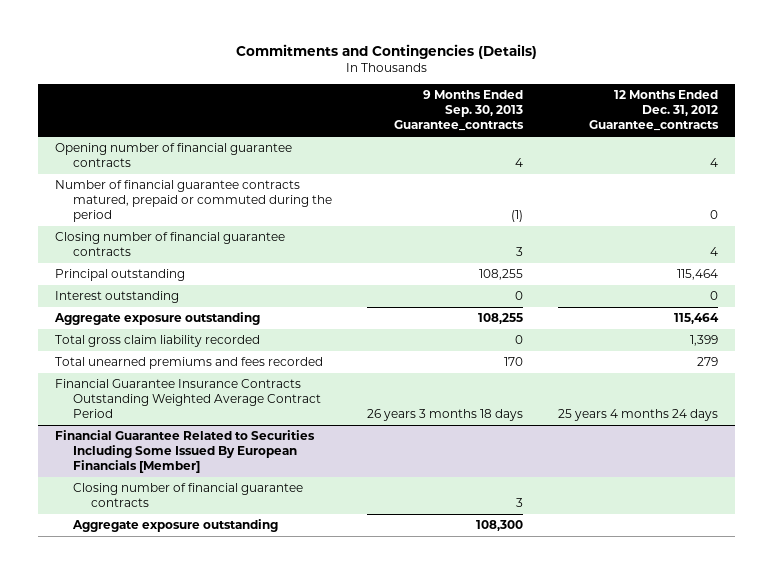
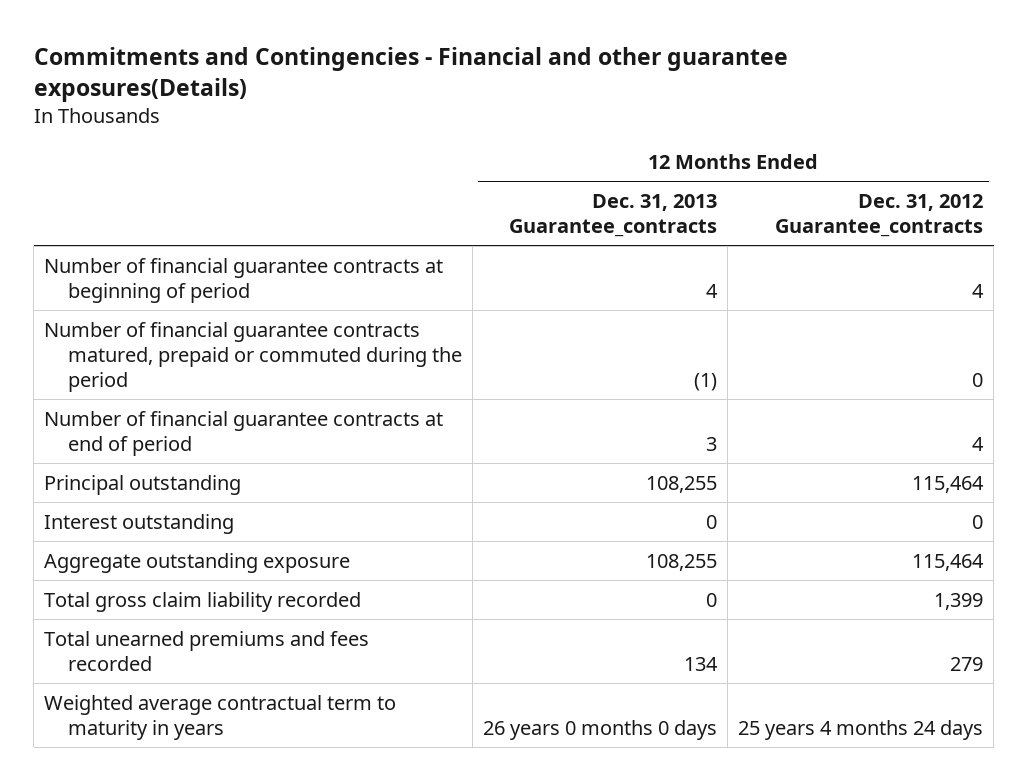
- Commitments and Contingencies (Details)
+ Commitments and Contingencies - Financial and other guarantee exposures(Details)
- | 9 Months Ended Sep. 30, 2013 Guarantee_contracts | 12 Months Ended Dec. 31, 2012 Guarantee_contracts
+ | 12 Months Ended Dec. 31, 2013 Guarantee_contracts | 12 Months Ended Dec. 31, 2012 Guarantee_contracts
- Opening number of financial guarantee contracts | 4 | 4
+ Number of financial guarantee contracts at beginning of period | 4 | 4
- Closing number of financial guarantee contracts | 3 | 4
+ Number of financial guarantee contracts at end of period | 3 | 4
- Aggregate exposure outstanding | 108,255 | 115,464
+ Aggregate outstanding exposure | 108,255 | 115,464
- Financial Guarantee Insurance Contracts Outstanding Weighted Average Contract Period | 26 years 3 months 18 days | 25 years 4 months 24 days
- Financial Guarantee Related to Securities Including Some Issued By European Financials [Member]
- Closing number of financial guarantee contracts | 3 |
- Aggregate exposure outstanding | 108,300 |
+ Weighted average contractual term to maturity in years | 26 years 0 months 0 days | 25 years 4 months 24 days

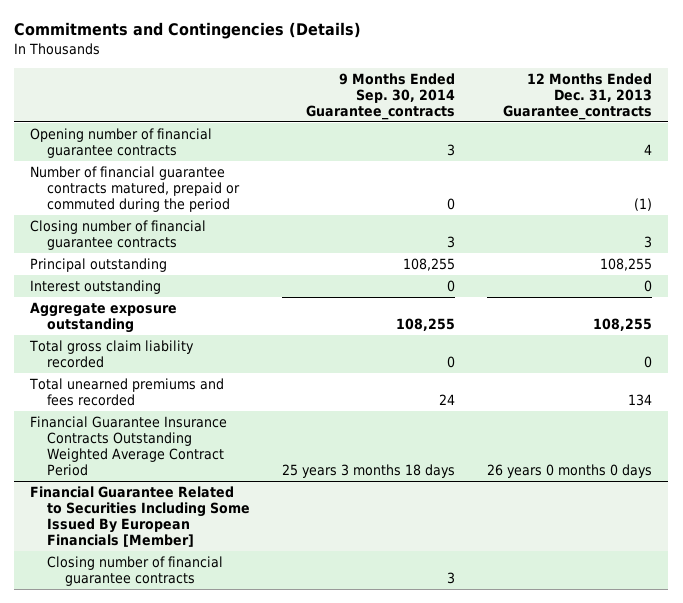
- Commitments and Contingencies - Financial and other guarantee exposures(Details)
+ Commitments and Contingencies (Details)
- | 12 Months Ended Dec. 31, 2013 Guarantee_contracts | 12 Months Ended Dec. 31, 2012 Guarantee_contracts
+ | 9 Months Ended Sep. 30, 2014 Guarantee_contracts | 12 Months Ended Dec. 31, 2013 Guarantee_contracts
- Number of financial guarantee contracts at beginning of period | 4 | 4
+ Opening number of financial guarantee contracts | 3 | 4
- Number of financial guarantee contracts at end of period | 3 | 4
+ Closing number of financial guarantee contracts | 3 | 3
- Aggregate outstanding exposure | 108,255 | 115,464
+ Aggregate exposure outstanding | 108,255 | 108,255
- Weighted average contractual term to maturity in years | 26 years 0 months 0 days | 25 years 4 months 24 days
+ Financial Guarantee Insurance Contracts Outstanding Weighted Average Contract Period | 25 years 3 months 18 days | 26 years 0 months 0 days
+ Financial Guarantee Related to Securities Including Some Issued By European Financials [Member]
+ Closing number of financial guarantee contracts | 3 |

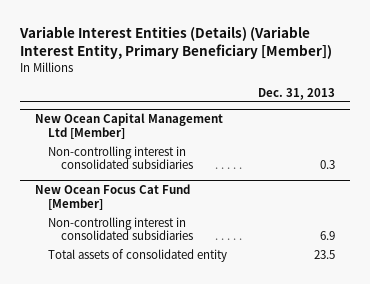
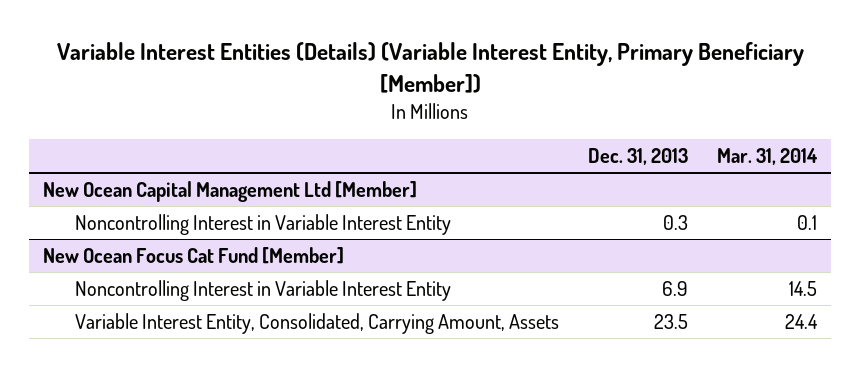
- | Dec. 31, 2013
+ | Dec. 31, 2013 | Mar. 31, 2014
@ New Ocean Capital Management Ltd [Member]
- Non-controlling interest in consolidated subsidiaries | 0.3
+ Noncontrolling Interest in Variable Interest Entity | 0.3 | 0.1
@ New Ocean Focus Cat Fund [Member]
- Non-controlling interest in consolidated subsidiaries | 6.9
- Total assets of consolidated entity | 23.5
+ Noncontrolling Interest in Variable Interest Entity | 6.9 | 14.5
+ Variable Interest Entity, Consolidated, Carrying Amount, Assets | 23.5 | 24.4

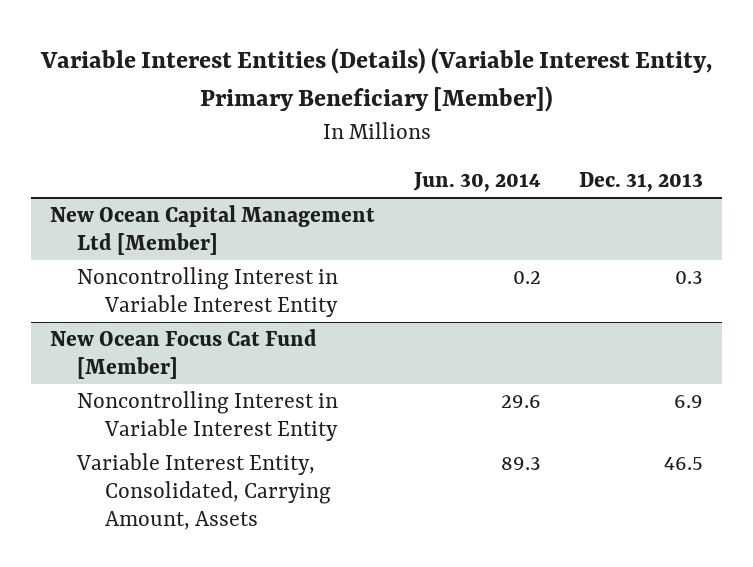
- | Dec. 31, 2013 | Mar. 31, 2014
+ | Jun. 30, 2014 | Dec. 31, 2013
@ New Ocean Focus Cat Fund [Member]
- Variable Interest Entity, Consolidated, Carrying Amount, Assets | 23.5 | 24.4
+ Variable Interest Entity, Consolidated, Carrying Amount, Assets | 89.3 | 46.5

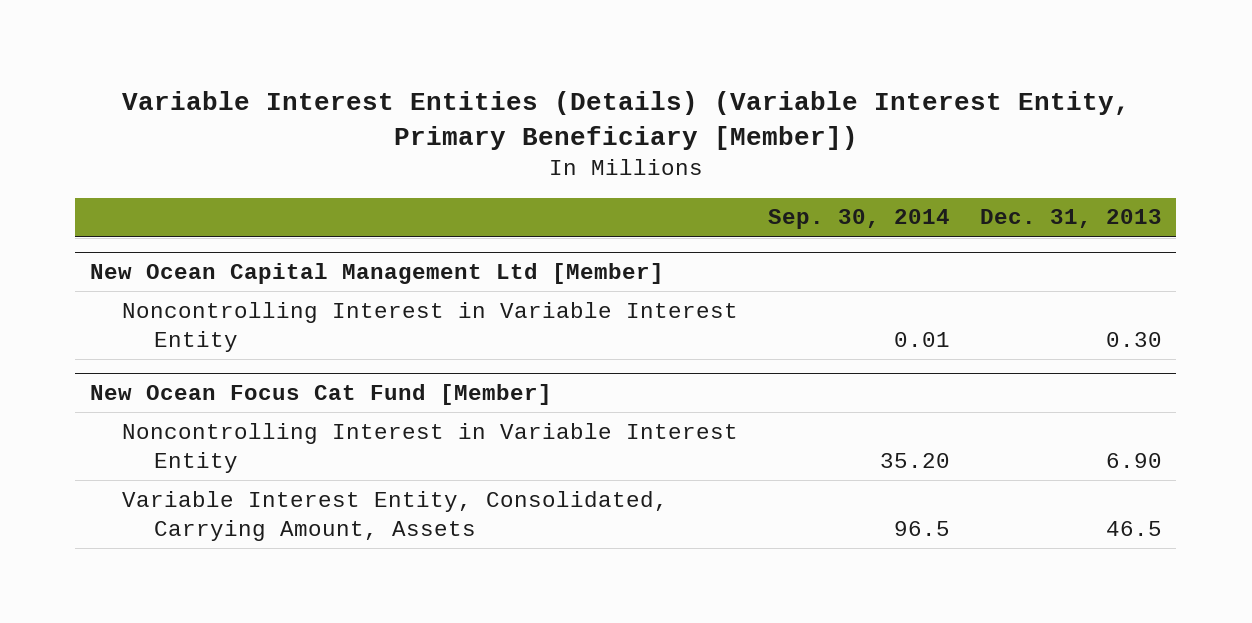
- | Jun. 30, 2014 | Dec. 31, 2013
+ | Sep. 30, 2014 | Dec. 31, 2013
@ New Ocean Capital Management Ltd [Member]
- Noncontrolling Interest in Variable Interest Entity | 0.2 | 0.3
+ Noncontrolling Interest in Variable Interest Entity | 0.01 | 0.30
@ New Ocean Focus Cat Fund [Member]
- Noncontrolling Interest in Variable Interest Entity | 29.6 | 6.9
+ Noncontrolling Interest in Variable Interest Entity | 35.20 | 6.90

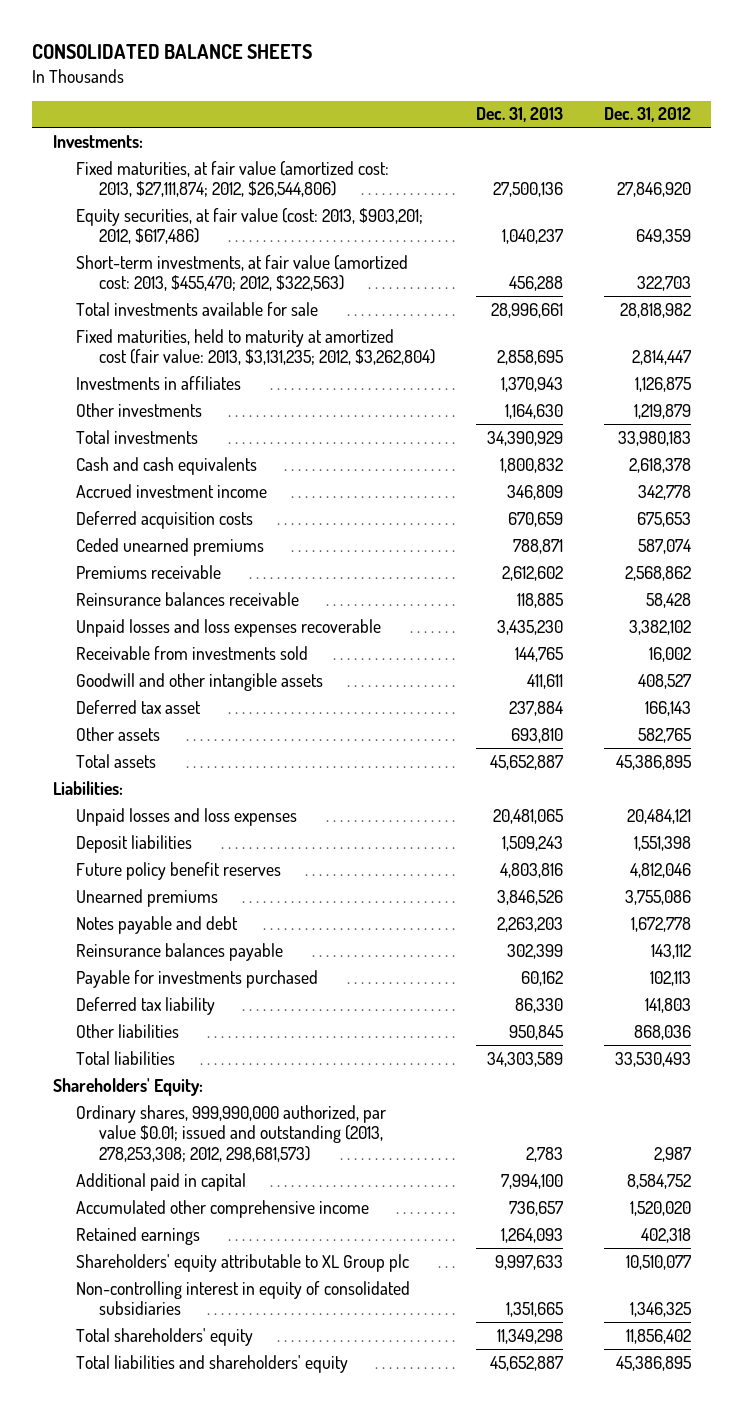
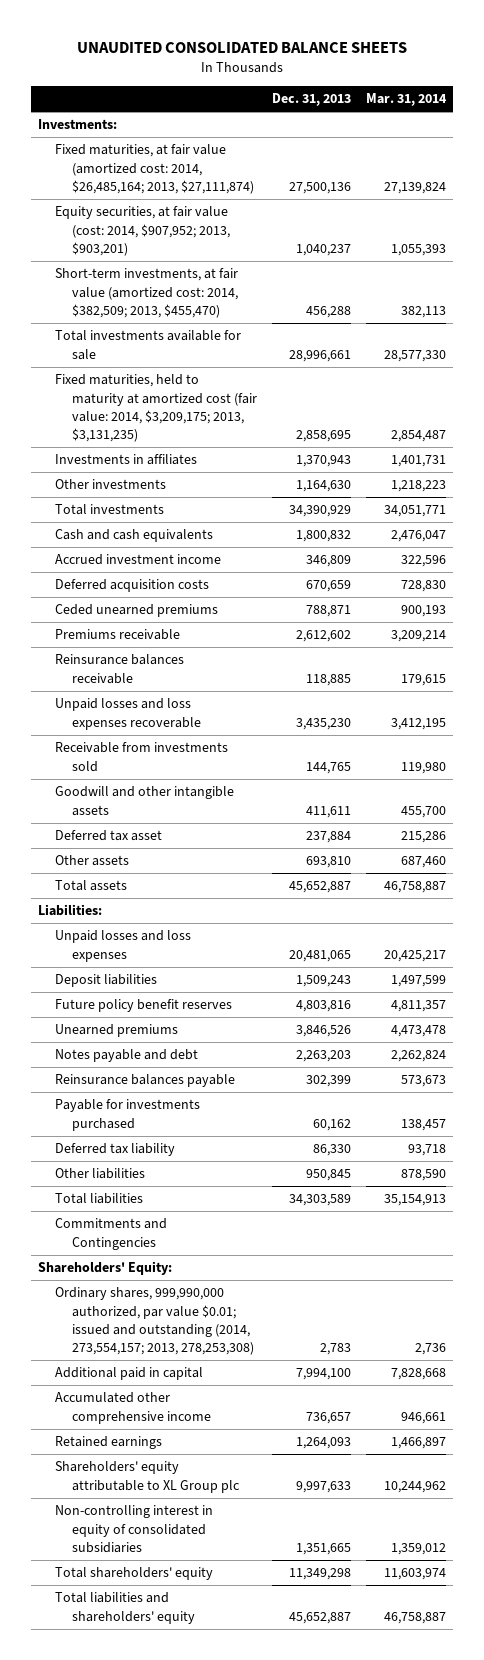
- CONSOLIDATED BALANCE SHEETS
+ UNAUDITED CONSOLIDATED BALANCE SHEETS
- | Dec. 31, 2013 | Dec. 31, 2012
+ | Dec. 31, 2013 | Mar. 31, 2014
- Fixed maturities, at fair value (amortized cost: 2013, $27,111,874; 2012, $26,544,806) | 27,500,136 | 27,846,920
- Equity securities, at fair value (cost: 2013, $903,201; 2012, $617,486) | 1,040,237 | 649,359
- Short-term investments, at fair value (amortized cost: 2013, $455,470; 2012, $322,563) | 456,288 | 322,703
+ Fixed maturities, at fair value (amortized cost: 2014, $26,485,164; 2013, $27,111,874) | 27,500,136 | 27,139,824
+ Equity securities, at fair value (cost: 2014, $907,952; 2013, $903,201) | 1,040,237 | 1,055,393
+ Short-term investments, at fair value (amortized cost: 2014, $382,509; 2013, $455,470) | 456,288 | 382,113
- Fixed maturities, held to maturity at amortized cost (fair value: 2013, $3,131,235; 2012, $3,262,804) | 2,858,695 | 2,814,447
+ Fixed maturities, held to maturity at amortized cost (fair value: 2014, $3,209,175; 2013, $3,131,235) | 2,858,695 | 2,854,487
+ Commitments and Contingencies
- Ordinary shares, 999,990,000 authorized, par value $0.01; issued and outstanding (2013, 278,253,308; 2012, 298,681,573) | 2,783 | 2,987
+ Ordinary shares, 999,990,000 authorized, par value $0.01; issued and outstanding (2014, 273,554,157; 2013, 278,253,308) | 2,783 | 2,736

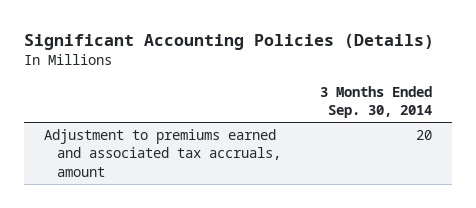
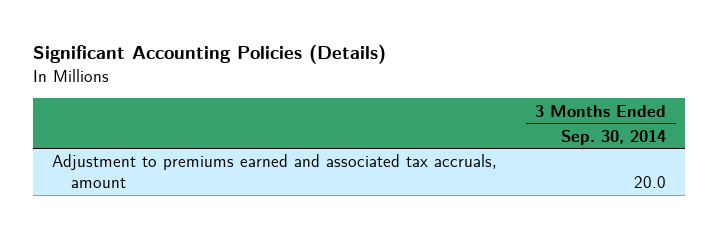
- Adjustment to premiums earned and associated tax accruals, amount | 20
+ Adjustment to premiums earned and associated tax accruals, amount | 20.0

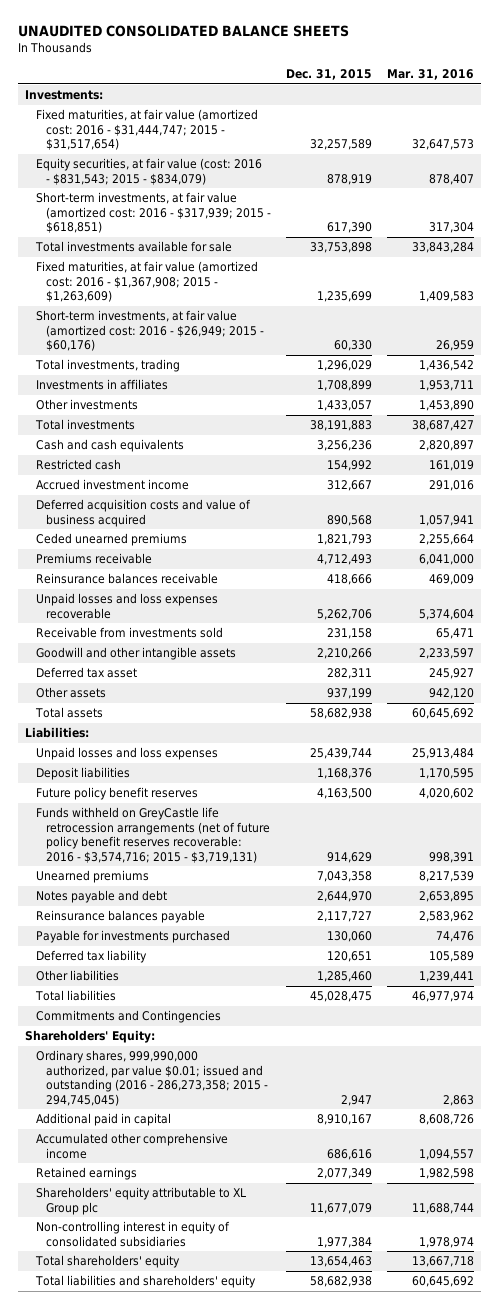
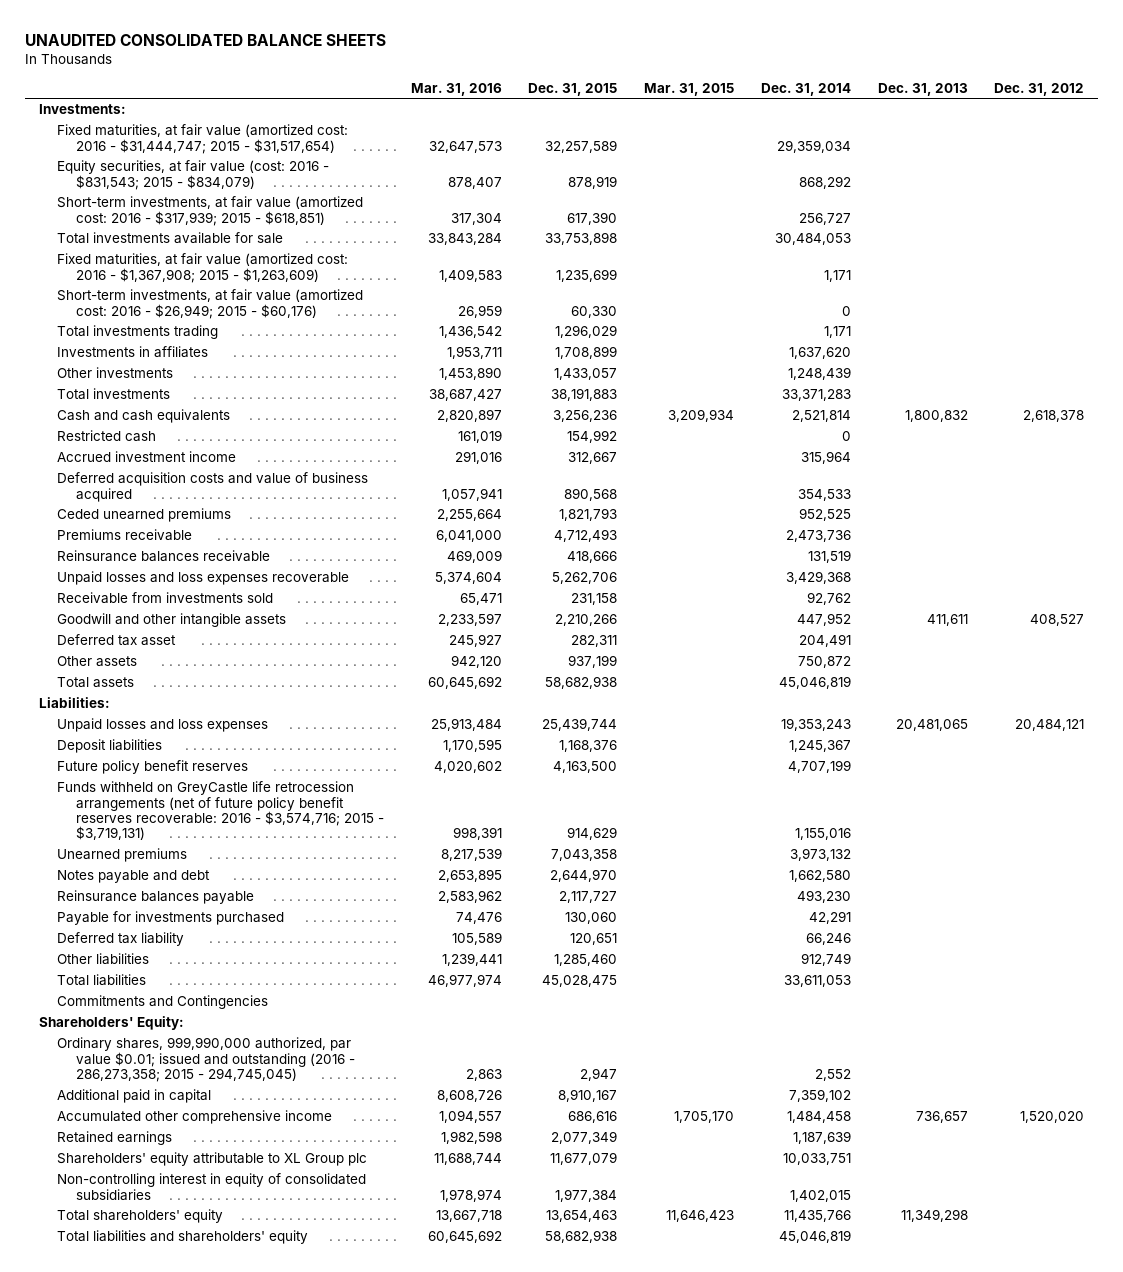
- | Dec. 31, 2015 | Mar. 31, 2016
+ | Mar. 31, 2016 | Dec. 31, 2015 | Mar. 31, 2015 | Dec. 31, 2014 | Dec. 31, 2013 | Dec. 31, 2012
- Total investments, trading | 1,296,029 | 1,436,542
+ Total investments trading | 1,436,542 | 1,296,029 | | 1,171 | |

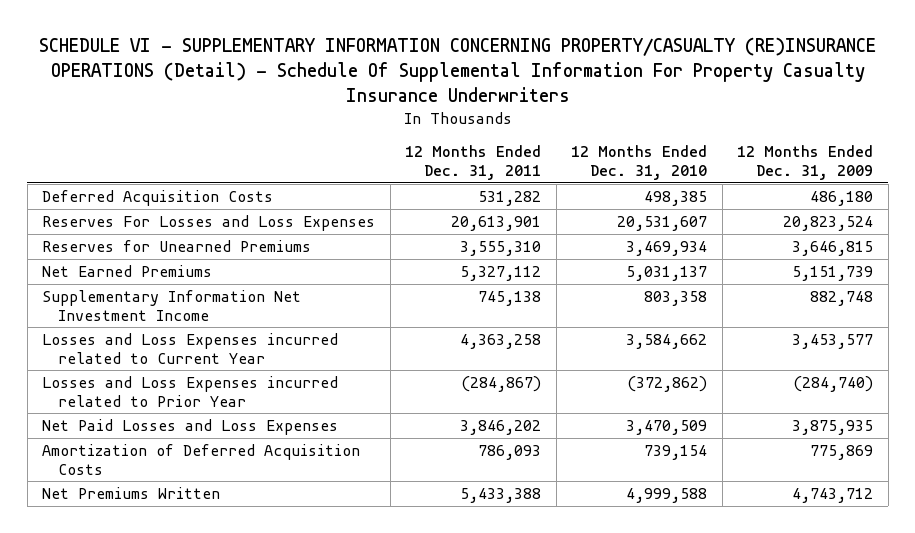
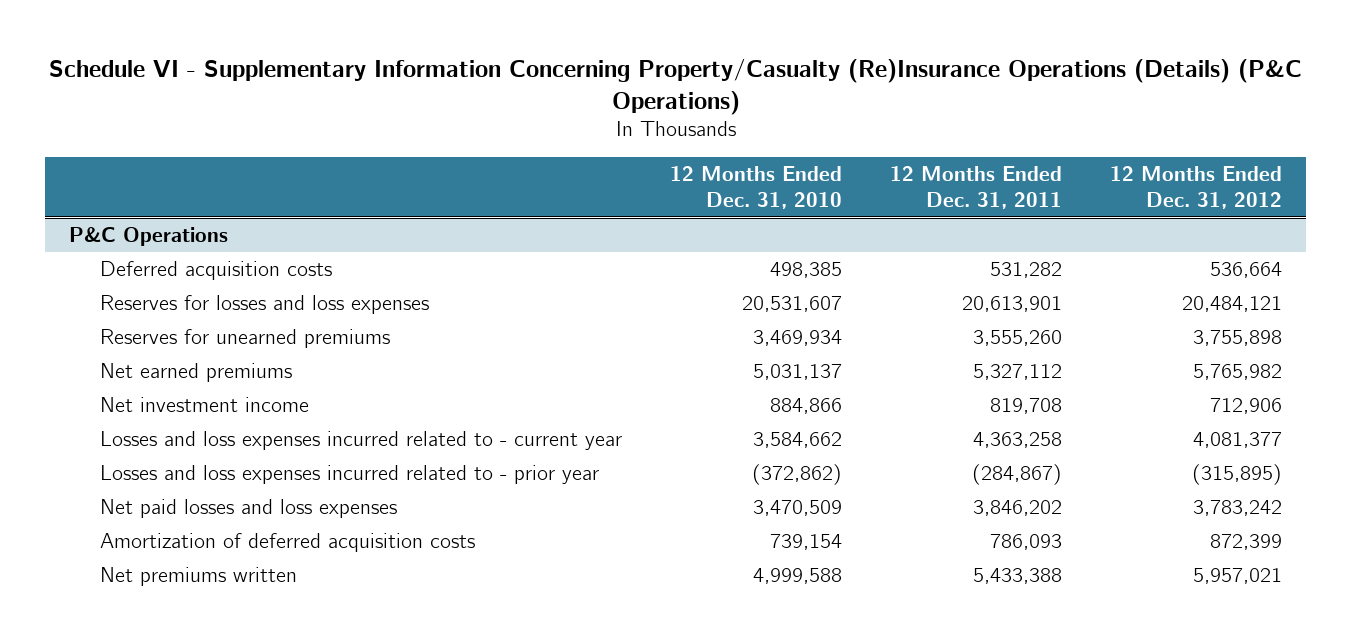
- SCHEDULE VI - SUPPLEMENTARY INFORMATION CONCERNING PROPERTY/CASUALTY (RE)INSURANCE OPERATIONS (Detail) - Schedule Of Supplemental Information For Property Casualty Insurance Underwriters
+ Schedule VI - Supplementary Information Concerning Property/Casualty (Re)Insurance Operations (Details) (P&C Operations)
- | 12 Months Ended Dec. 31, 2011 | 12 Months Ended Dec. 31, 2010 | 12 Months Ended Dec. 31, 2009
+ | 12 Months Ended Dec. 31, 2010 | 12 Months Ended Dec. 31, 2011 | 12 Months Ended Dec. 31, 2012
- Deferred Acquisition Costs | 531,282 | 498,385 | 486,180
- Reserves For Losses and Loss Expenses | 20,613,901 | 20,531,607 | 20,823,524
- Reserves for Unearned Premiums | 3,555,310 | 3,469,934 | 3,646,815
- Net Earned Premiums | 5,327,112 | 5,031,137 | 5,151,739
- Supplementary Information Net Investment Income | 745,138 | 803,358 | 882,748
- Losses and Loss Expenses incurred related to Current Year | 4,363,258 | 3,584,662 | 3,453,577
- Losses and Loss Expenses incurred related to Prior Year | (284,867) | (372,862) | (284,740)
- Net Paid Losses and Loss Expenses | 3,846,202 | 3,470,509 | 3,875,935
- Amortization of Deferred Acquisition Costs | 786,093 | 739,154 | 775,869
- Net Premiums Written | 5,433,388 | 4,999,588 | 4,743,712
+ P&C Operations
+ Deferred acquisition costs | 498,385 | 531,282 | 536,664
+ Reserves for losses and loss expenses | 20,531,607 | 20,613,901 | 20,484,121
+ Reserves for unearned premiums | 3,469,934 | 3,555,260 | 3,755,898
+ Net earned premiums | 5,031,137 | 5,327,112 | 5,765,982
+ Net investment income | 884,866 | 819,708 | 712,906
+ Losses and loss expenses incurred related to - current year | 3,584,662 | 4,363,258 | 4,081,377
+ Losses and loss expenses incurred related to - prior year | (372,862) | (284,867) | (315,895)
+ Net paid losses and loss expenses | 3,470,509 | 3,846,202 | 3,783,242
+ Amortization of deferred acquisition costs | 739,154 | 786,093 | 872,399
+ Net premiums written | 4,999,588 | 5,433,388 | 5,957,021

